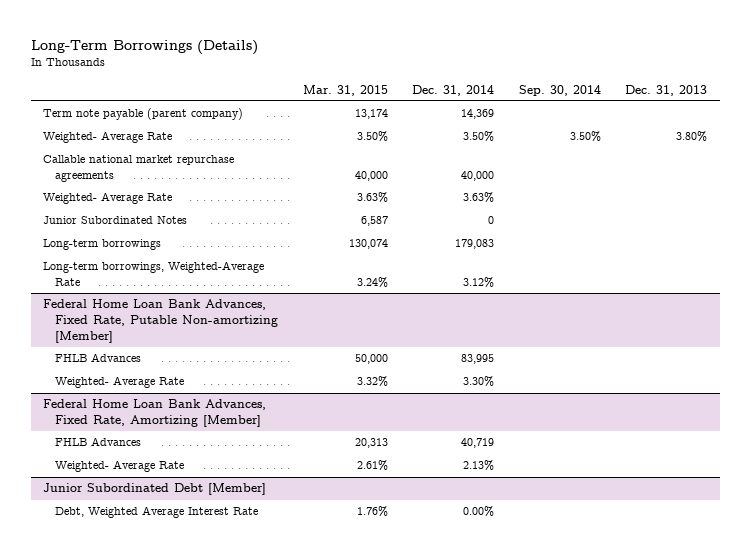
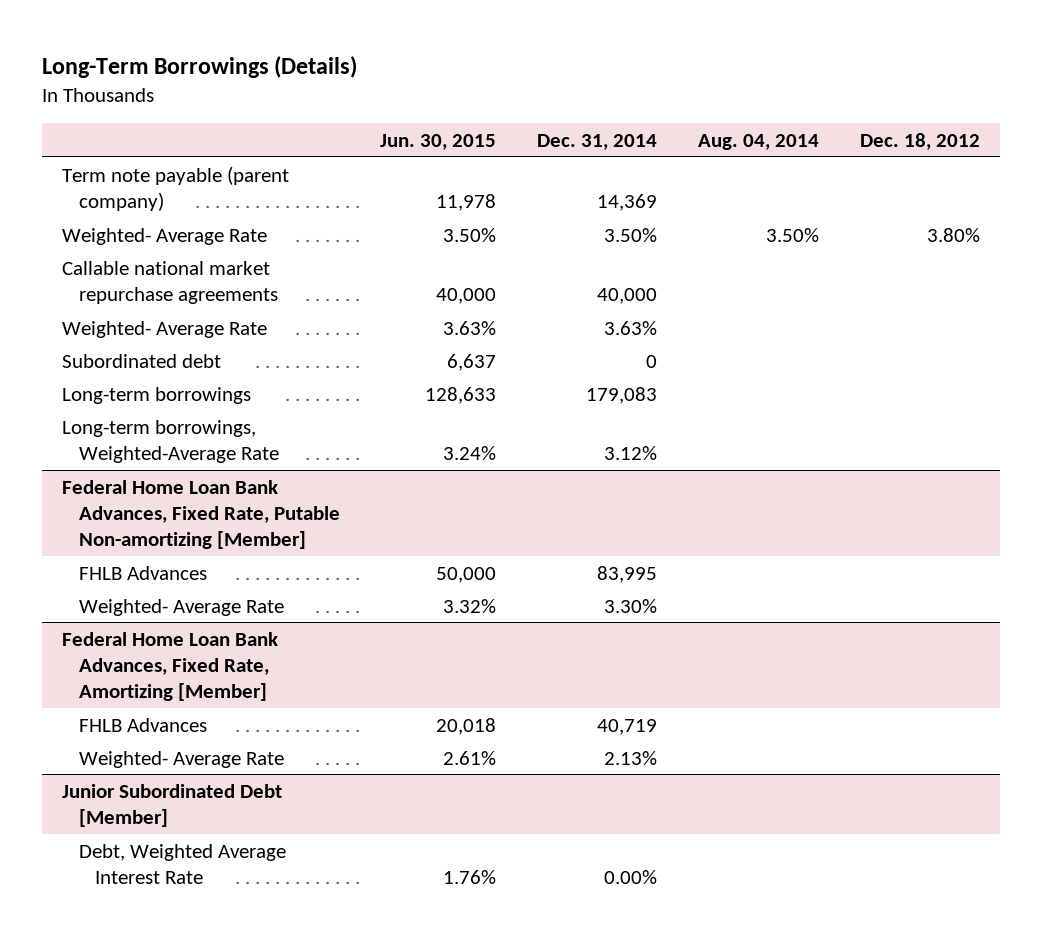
- | Mar. 31, 2015 | Dec. 31, 2014 | Sep. 30, 2014 | Dec. 31, 2013
+ | Jun. 30, 2015 | Dec. 31, 2014 | Aug. 04, 2014 | Dec. 18, 2012
- Junior Subordinated Notes | 6,587 | 0 | |
+ Subordinated debt | 6,637 | 0 | |

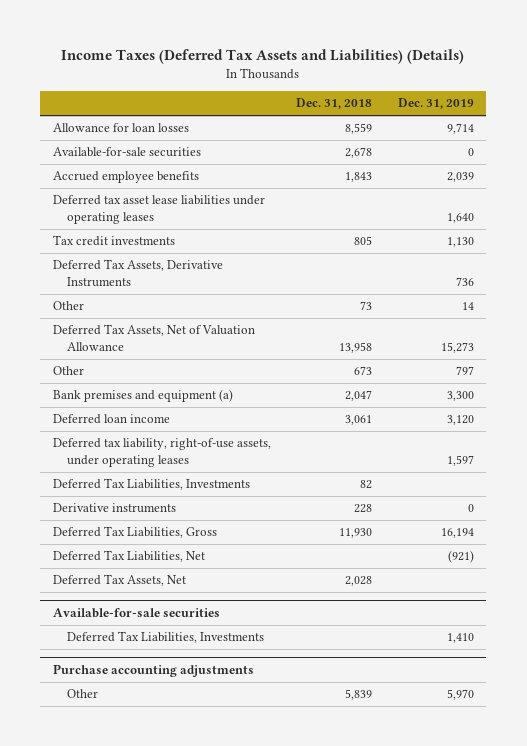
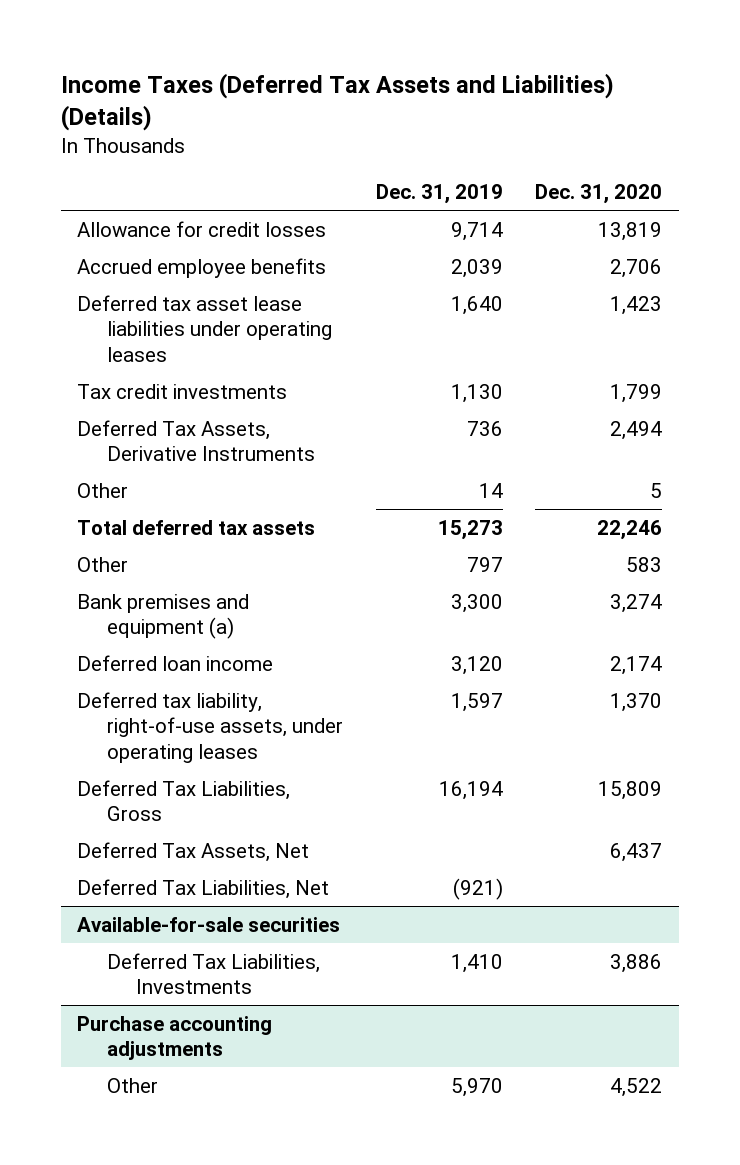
- | Dec. 31, 2018 | Dec. 31, 2019
+ | Dec. 31, 2019 | Dec. 31, 2020
- Allowance for loan losses | 8,559 | 9,714
- Available-for-sale securities | 2,678 | 0
+ Allowance for credit losses | 9,714 | 13,819
- Deferred Tax Assets, Net of Valuation Allowance | 13,958 | 15,273
+ Total deferred tax assets | 15,273 | 22,246
- Deferred Tax Liabilities, Investments | 82 |
- Derivative instruments | 228 | 0
moved down: Deferred Tax Liabilities, Net | (921) |

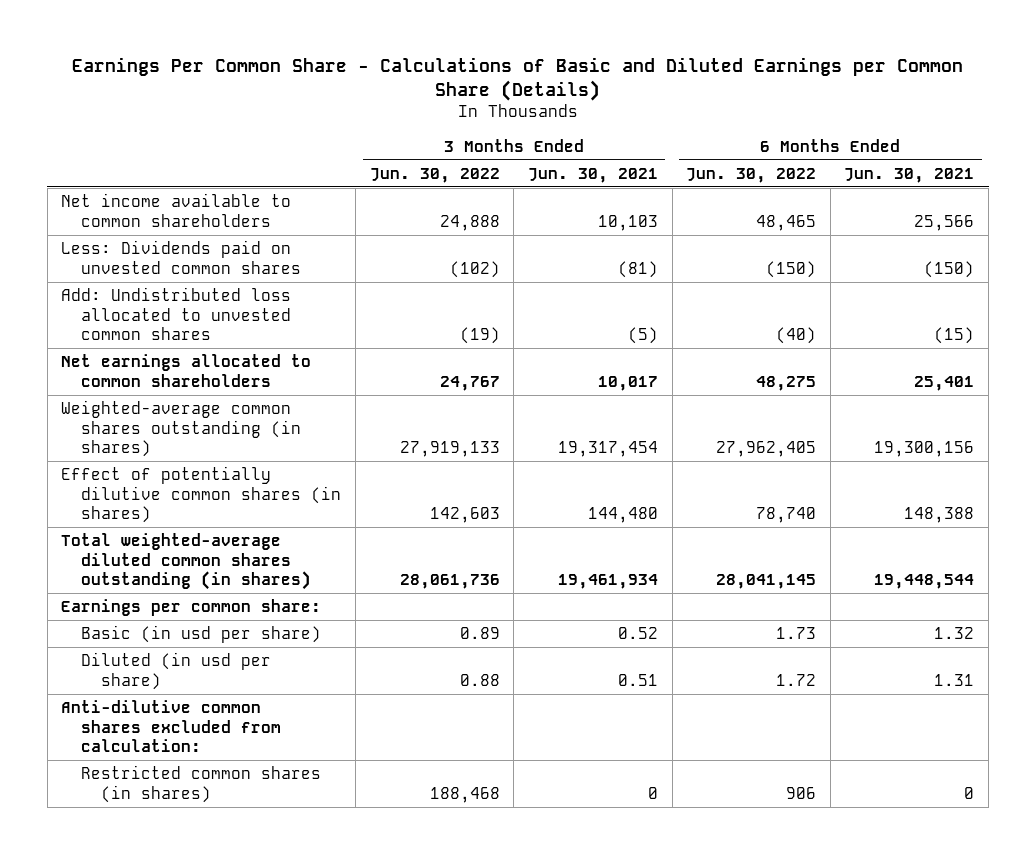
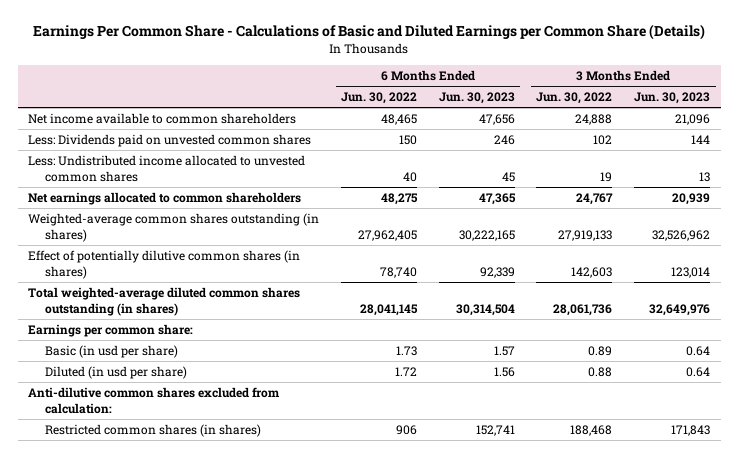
- | 3 Months Ended Jun. 30, 2022 | 3 Months Ended Jun. 30, 2021 | 6 Months Ended Jun. 30, 2022 | 6 Months Ended Jun. 30, 2021
+ | 6 Months Ended Jun. 30, 2022 | 6 Months Ended Jun. 30, 2023 | 3 Months Ended Jun. 30, 2022 | 3 Months Ended Jun. 30, 2023
- Less: Dividends paid on unvested common shares | (102) | (81) | (150) | (150)
- Add: Undistributed loss allocated to unvested common shares | (19) | (5) | (40) | (15)
+ Less: Dividends paid on unvested common shares | 150 | 246 | 102 | 144
+ Less: Undistributed income allocated to unvested common shares | 40 | 45 | 19 | 13

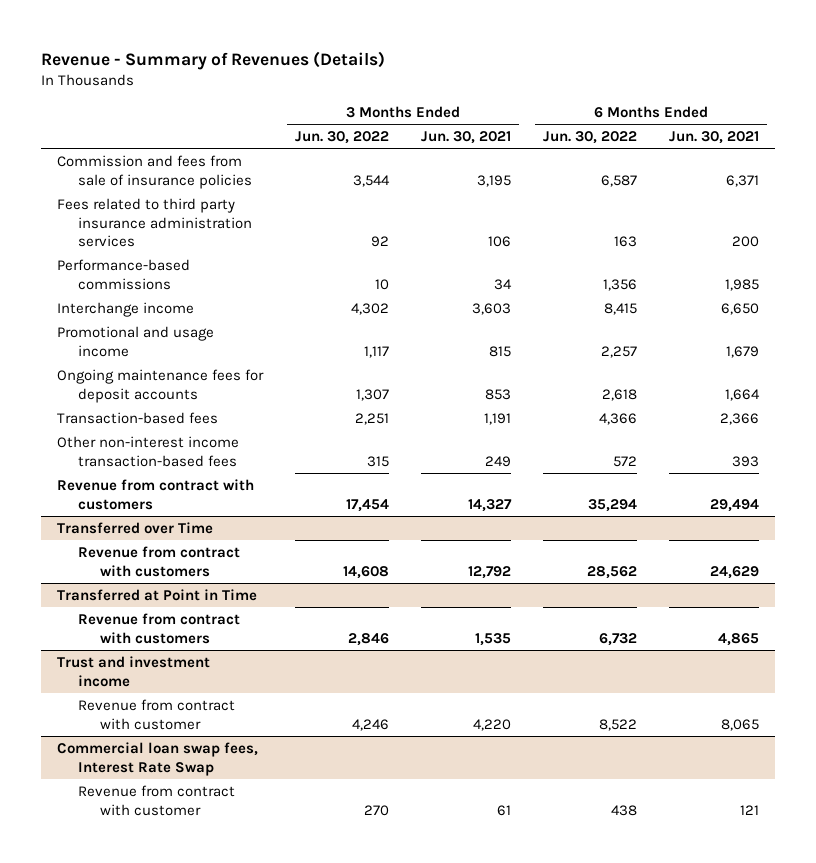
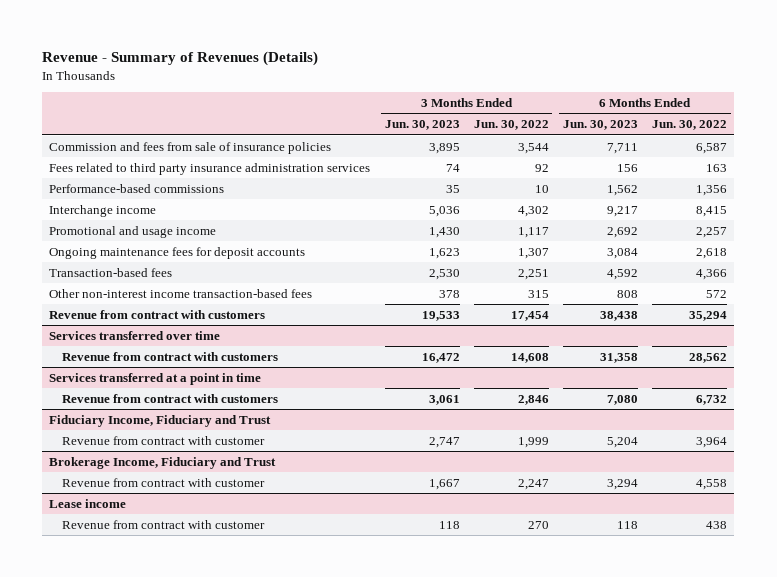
- | 3 Months Ended Jun. 30, 2022 | 3 Months Ended Jun. 30, 2021 | 6 Months Ended Jun. 30, 2022 | 6 Months Ended Jun. 30, 2021
+ | 3 Months Ended Jun. 30, 2023 | 3 Months Ended Jun. 30, 2022 | 6 Months Ended Jun. 30, 2023 | 6 Months Ended Jun. 30, 2022
- Transferred over Time
+ Services transferred over time
- Transferred at Point in Time
+ Services transferred at a point in time
- Trust and investment income
- Revenue from contract with customer | 4,246 | 4,220 | 8,522 | 8,065
- Commercial loan swap fees, Interest Rate Swap
+ Fiduciary Income, Fiduciary and Trust
+ Revenue from contract with customer | 2,747 | 1,999 | 5,204 | 3,964
+ Brokerage Income, Fiduciary and Trust
+ Revenue from contract with customer | 1,667 | 2,247 | 3,294 | 4,558
+ Lease income

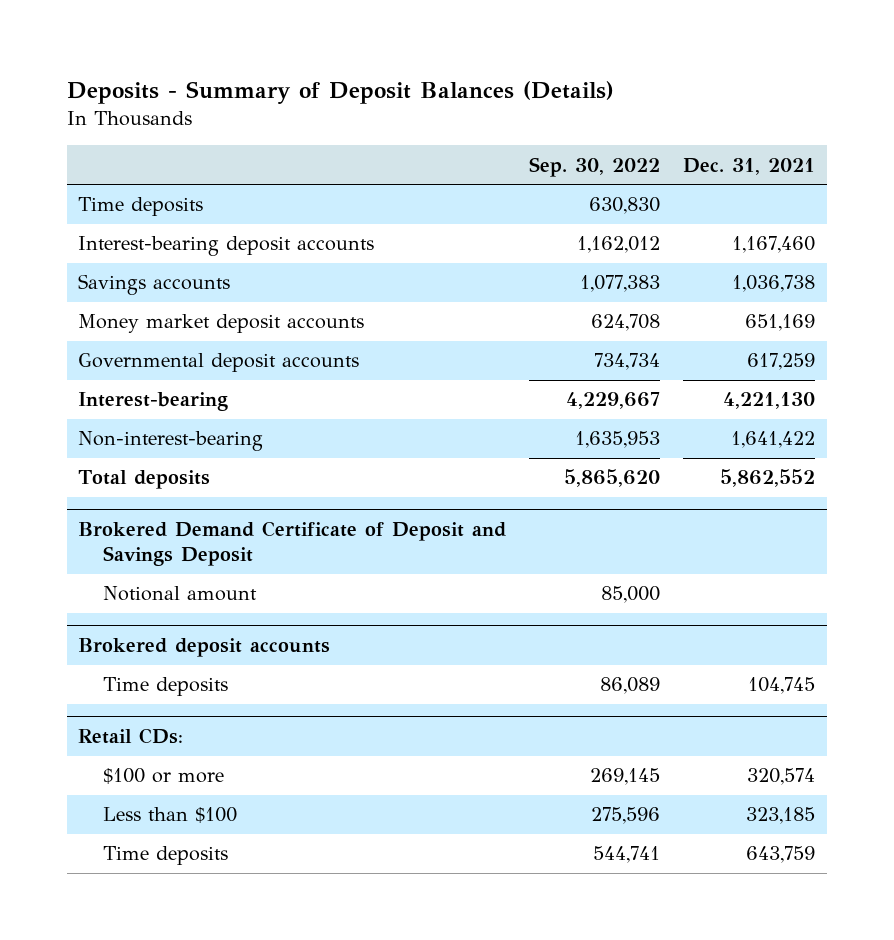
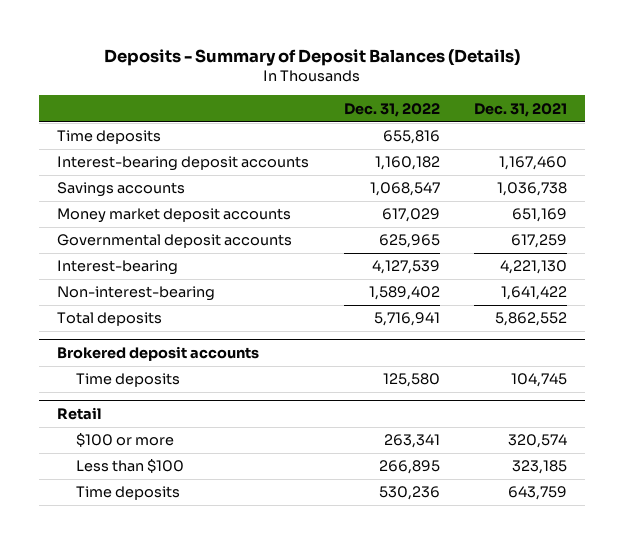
- | Sep. 30, 2022 | Dec. 31, 2021
+ | Dec. 31, 2022 | Dec. 31, 2021
- Brokered Demand Certificate of Deposit and Savings Deposit
- Notional amount | 85,000 |
- Retail CDs:
+ Retail

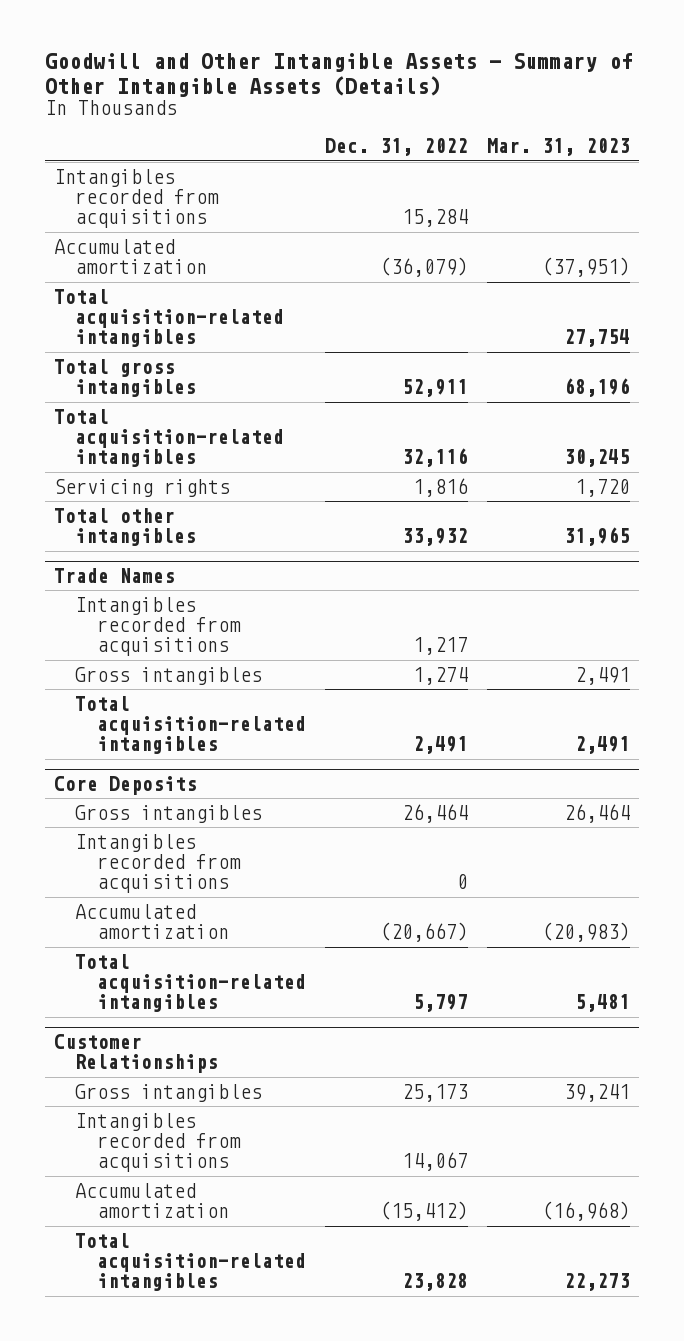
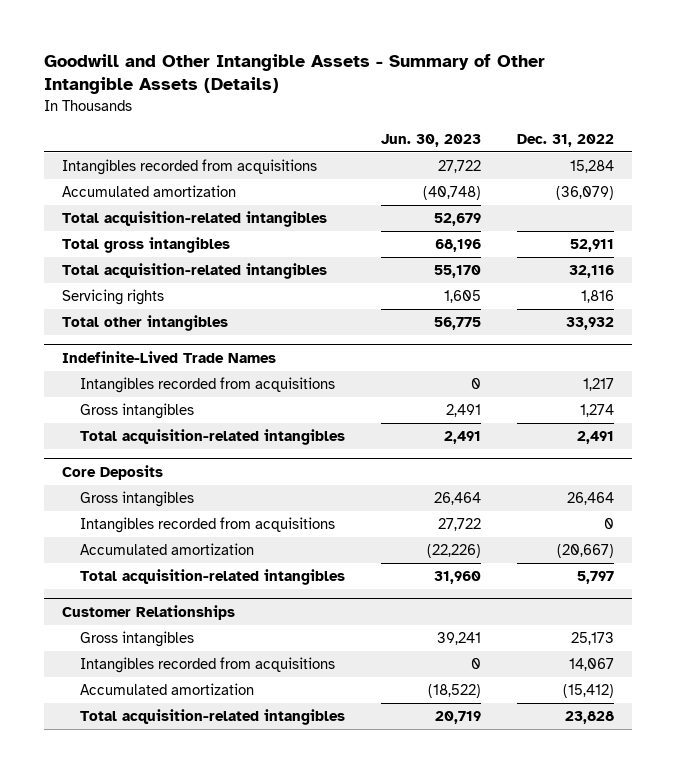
- | Dec. 31, 2022 | Mar. 31, 2023
+ | Jun. 30, 2023 | Dec. 31, 2022
- Trade Names
+ Indefinite-Lived Trade Names

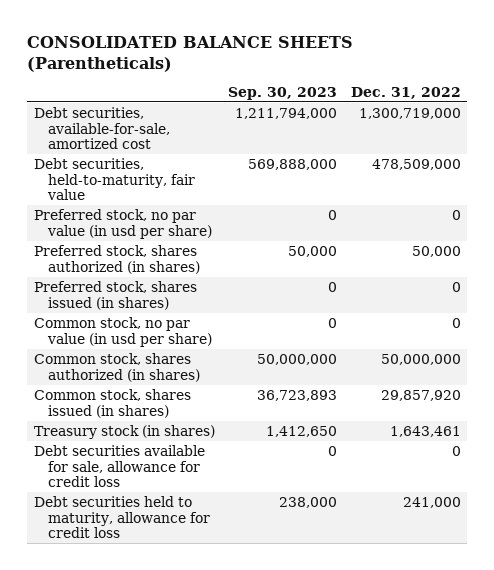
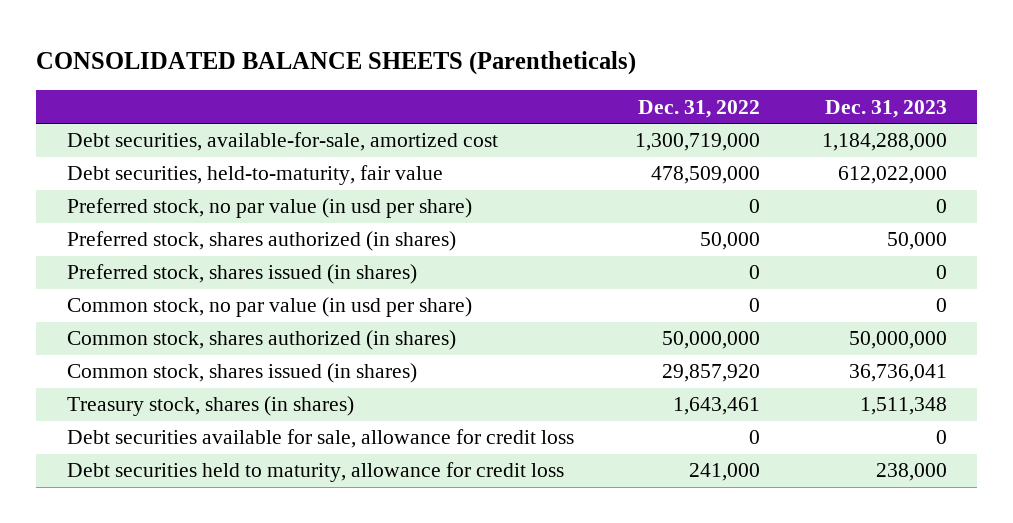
- | Sep. 30, 2023 | Dec. 31, 2022
+ | Dec. 31, 2022 | Dec. 31, 2023
- Treasury stock (in shares) | 1,412,650 | 1,643,461
+ Treasury stock, shares (in shares) | 1,643,461 | 1,511,348

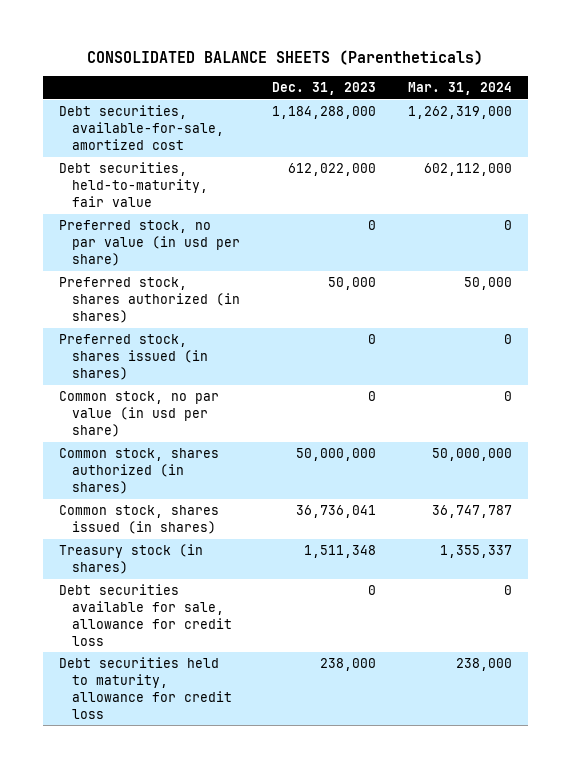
- | Dec. 31, 2022 | Dec. 31, 2023
+ | Dec. 31, 2023 | Mar. 31, 2024
- Treasury stock, shares (in shares) | 1,643,461 | 1,511,348
+ Treasury stock (in shares) | 1,511,348 | 1,355,337

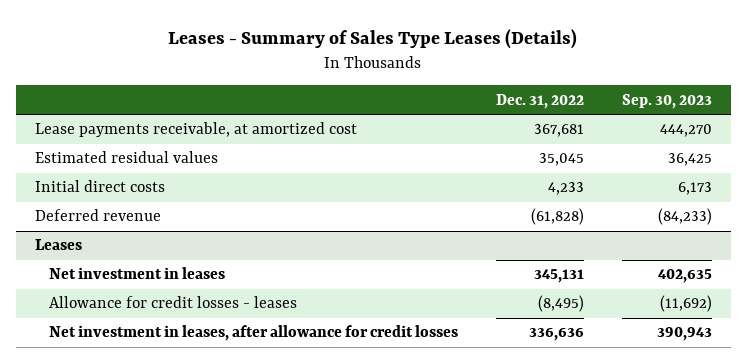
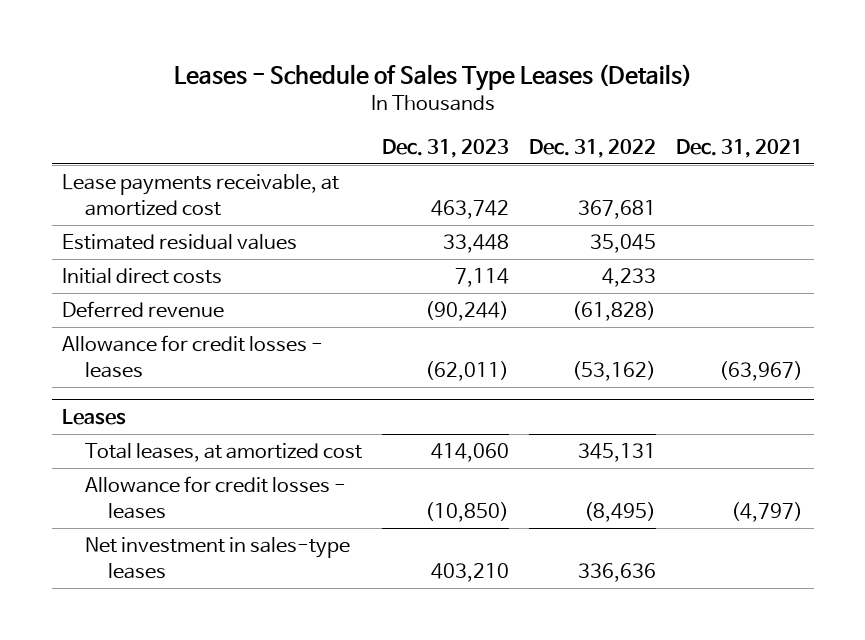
- Leases - Summary of Sales Type Leases (Details)
+ Leases - Schedule of Sales Type Leases (Details)
- | Dec. 31, 2022 | Sep. 30, 2023
+ | Dec. 31, 2023 | Dec. 31, 2022 | Dec. 31, 2021
+ Allowance for credit losses - leases | (62,011) | (53,162) | (63,967)
@ Leases
- Net investment in leases | 345,131 | 402,635
+ Total leases, at amortized cost | 414,060 | 345,131 |
- Net investment in leases, after allowance for credit losses | 336,636 | 390,943
+ Net investment in sales-type leases | 403,210 | 336,636 |

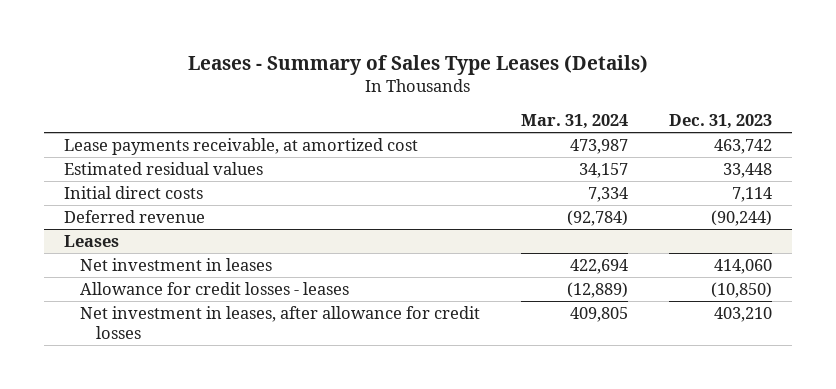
- Leases - Schedule of Sales Type Leases (Details)
+ Leases - Summary of Sales Type Leases (Details)
- | Dec. 31, 2023 | Dec. 31, 2022 | Dec. 31, 2021
+ | Mar. 31, 2024 | Dec. 31, 2023
- Allowance for credit losses - leases | (62,011) | (53,162) | (63,967)
@ Leases
- Total leases, at amortized cost | 414,060 | 345,131 |
+ Net investment in leases | 422,694 | 414,060
- Net investment in sales-type leases | 403,210 | 336,636 |
+ Net investment in leases, after allowance for credit losses | 409,805 | 403,210

